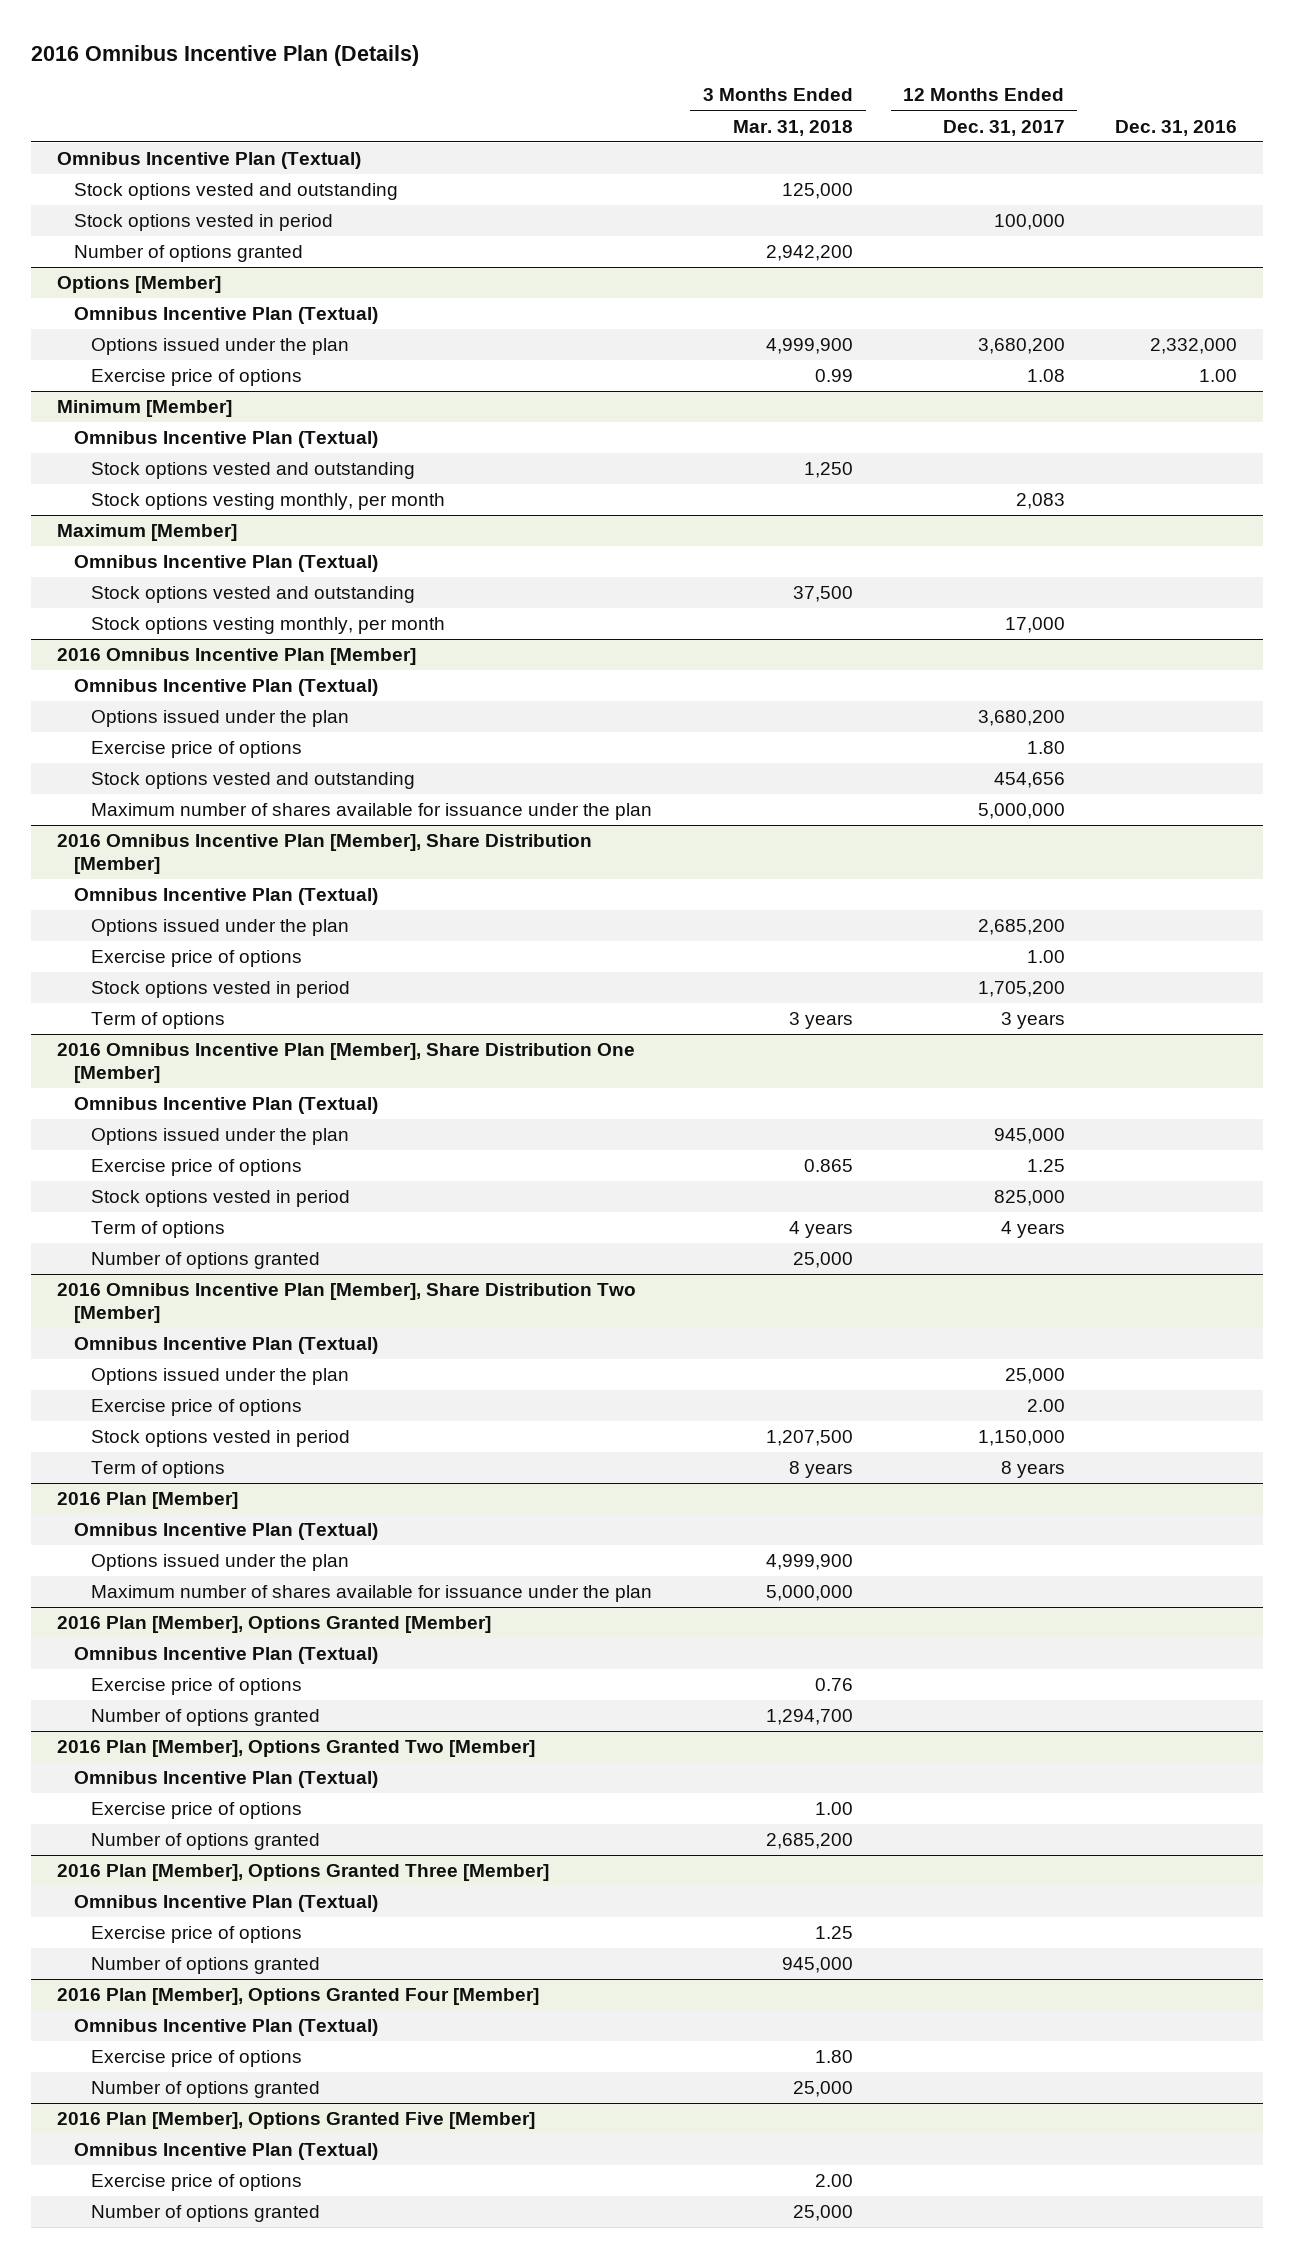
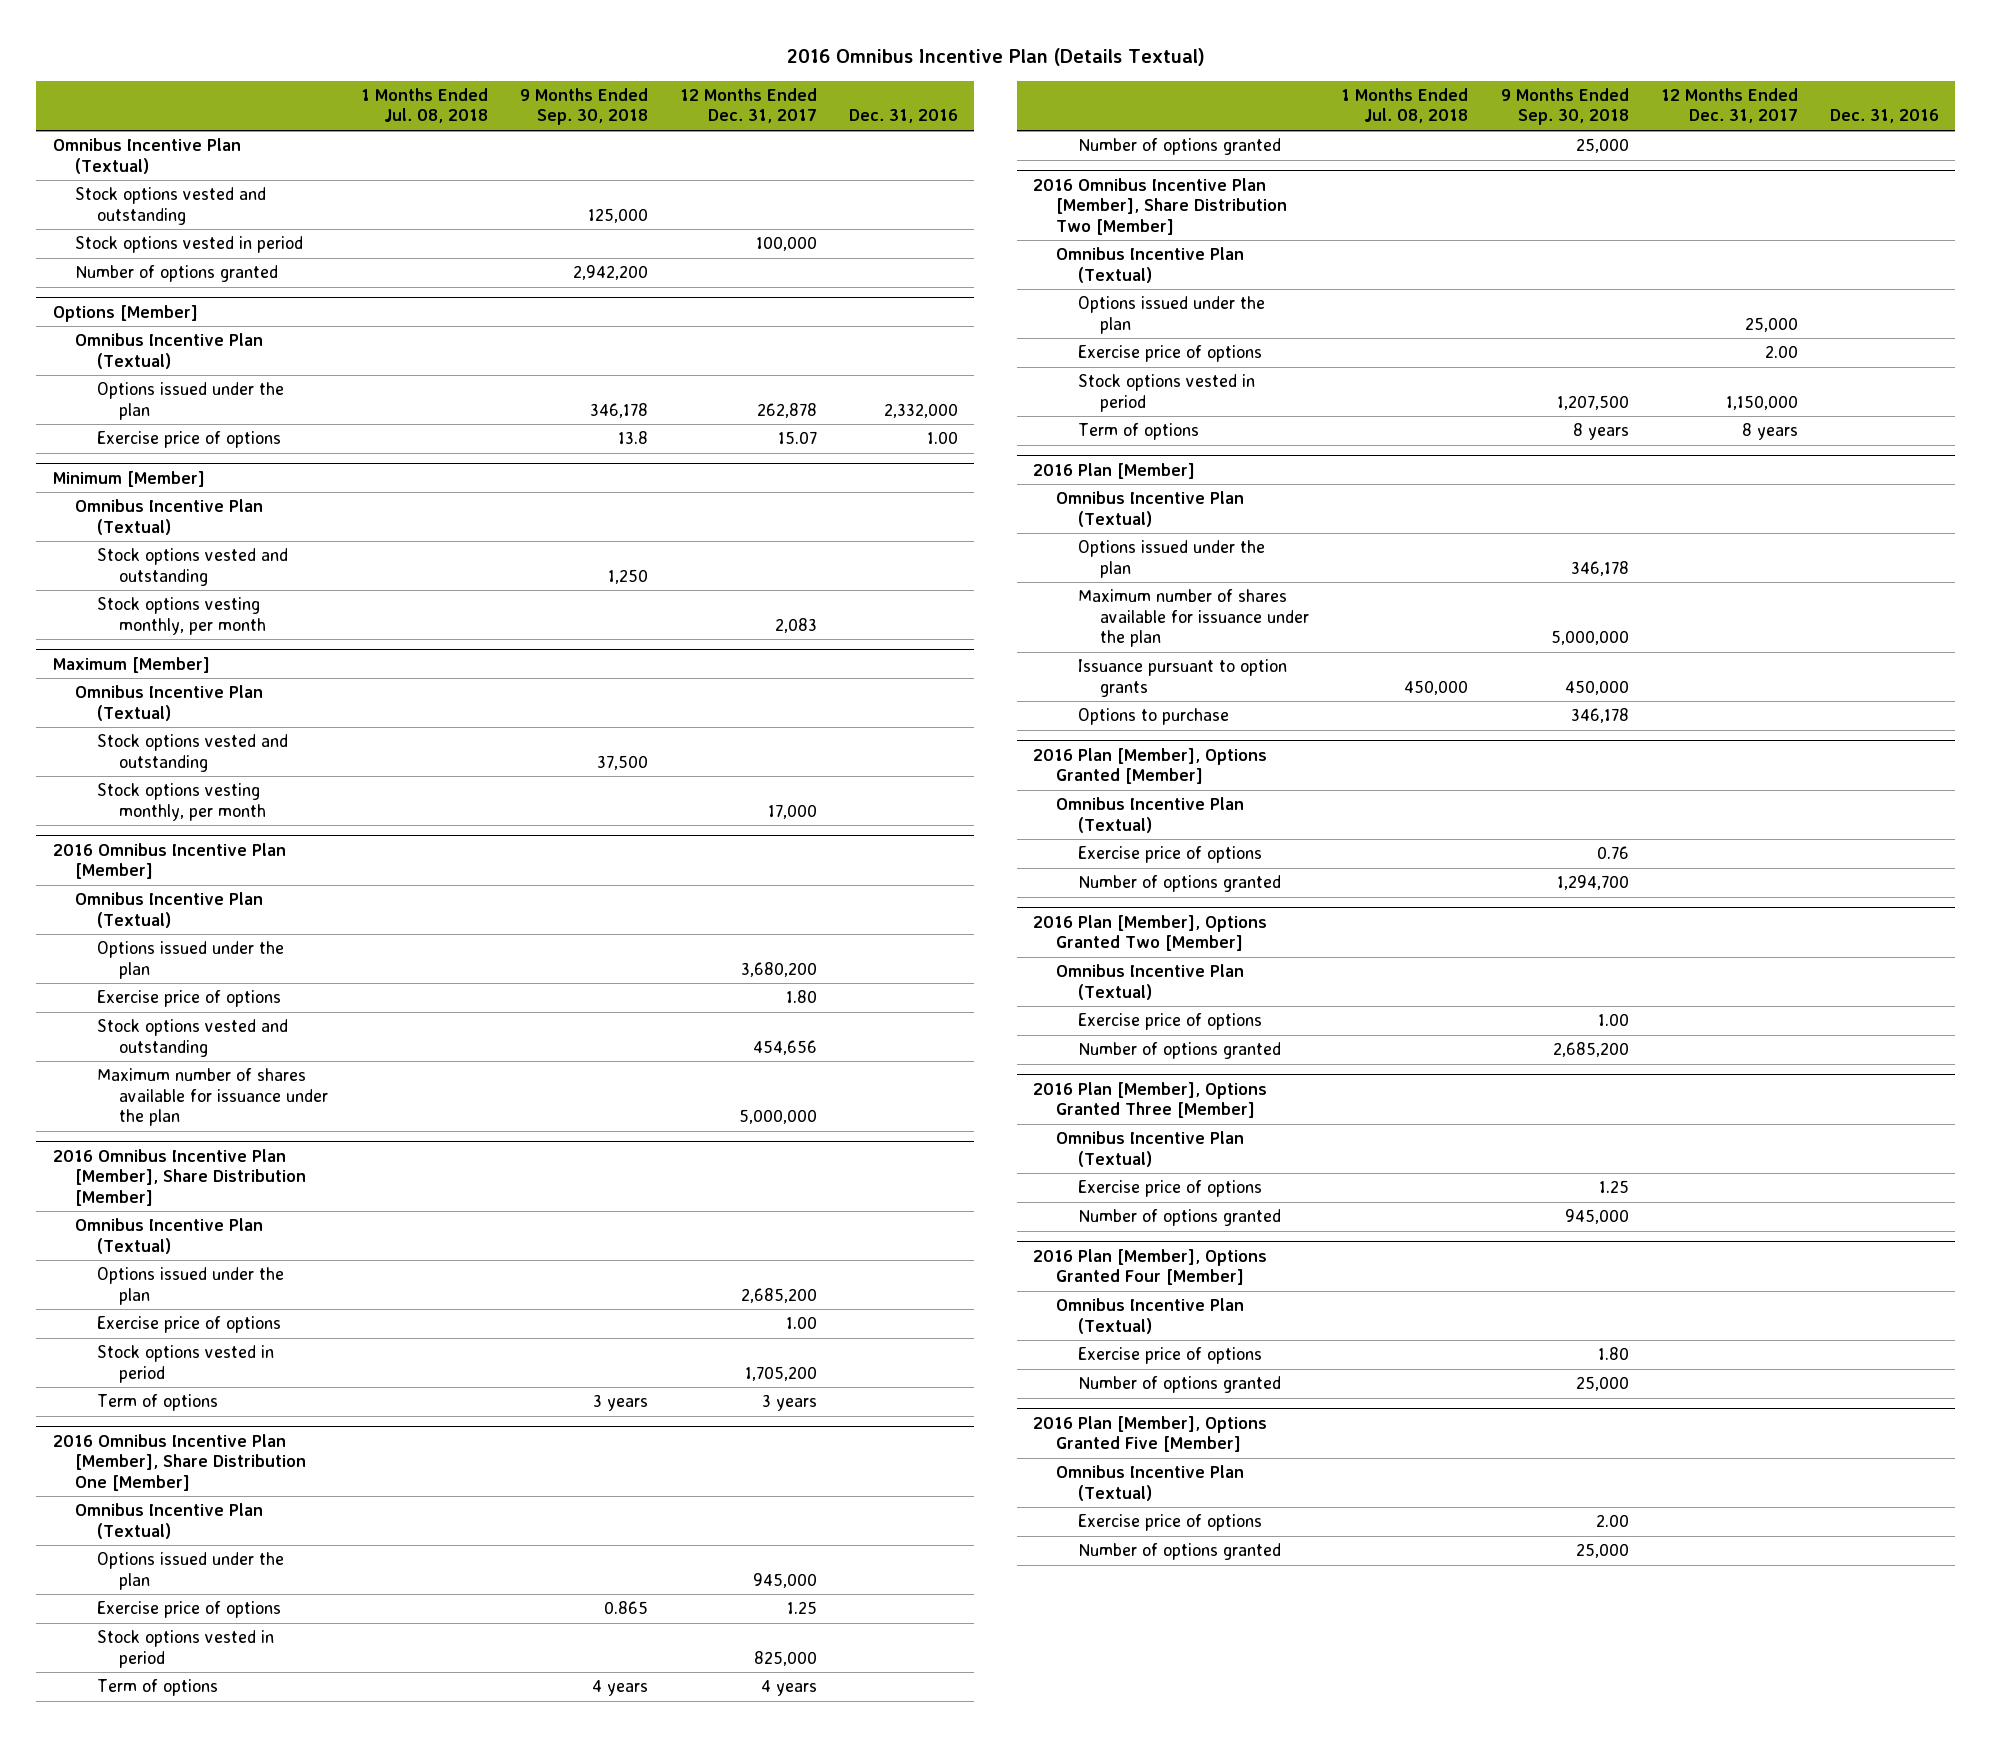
- 2016 Omnibus Incentive Plan (Details)
+ 2016 Omnibus Incentive Plan (Details Textual)
- | 3 Months Ended Mar. 31, 2018 | 12 Months Ended Dec. 31, 2017 | Dec. 31, 2016
+ | 1 Months Ended Jul. 08, 2018 | 9 Months Ended Sep. 30, 2018 | 12 Months Ended Dec. 31, 2017 | Dec. 31, 2016
@ Options [Member]
- Options issued under the plan | 4,999,900 | 3,680,200 | 2,332,000
- Exercise price of options | 0.99 | 1.08 | 1.00
+ Options issued under the plan | | 346,178 | 262,878 | 2,332,000
+ Exercise price of options | | 13.8 | 15.07 | 1.00
@ 2016 Plan [Member]
+ Issuance pursuant to option grants | 450,000 | 450,000 | |
+ Options to purchase | | 346,178 | |

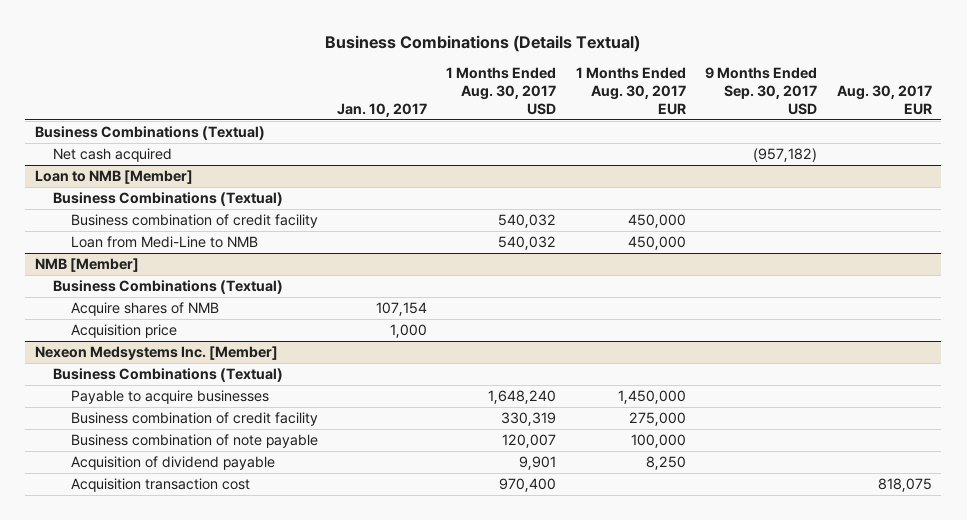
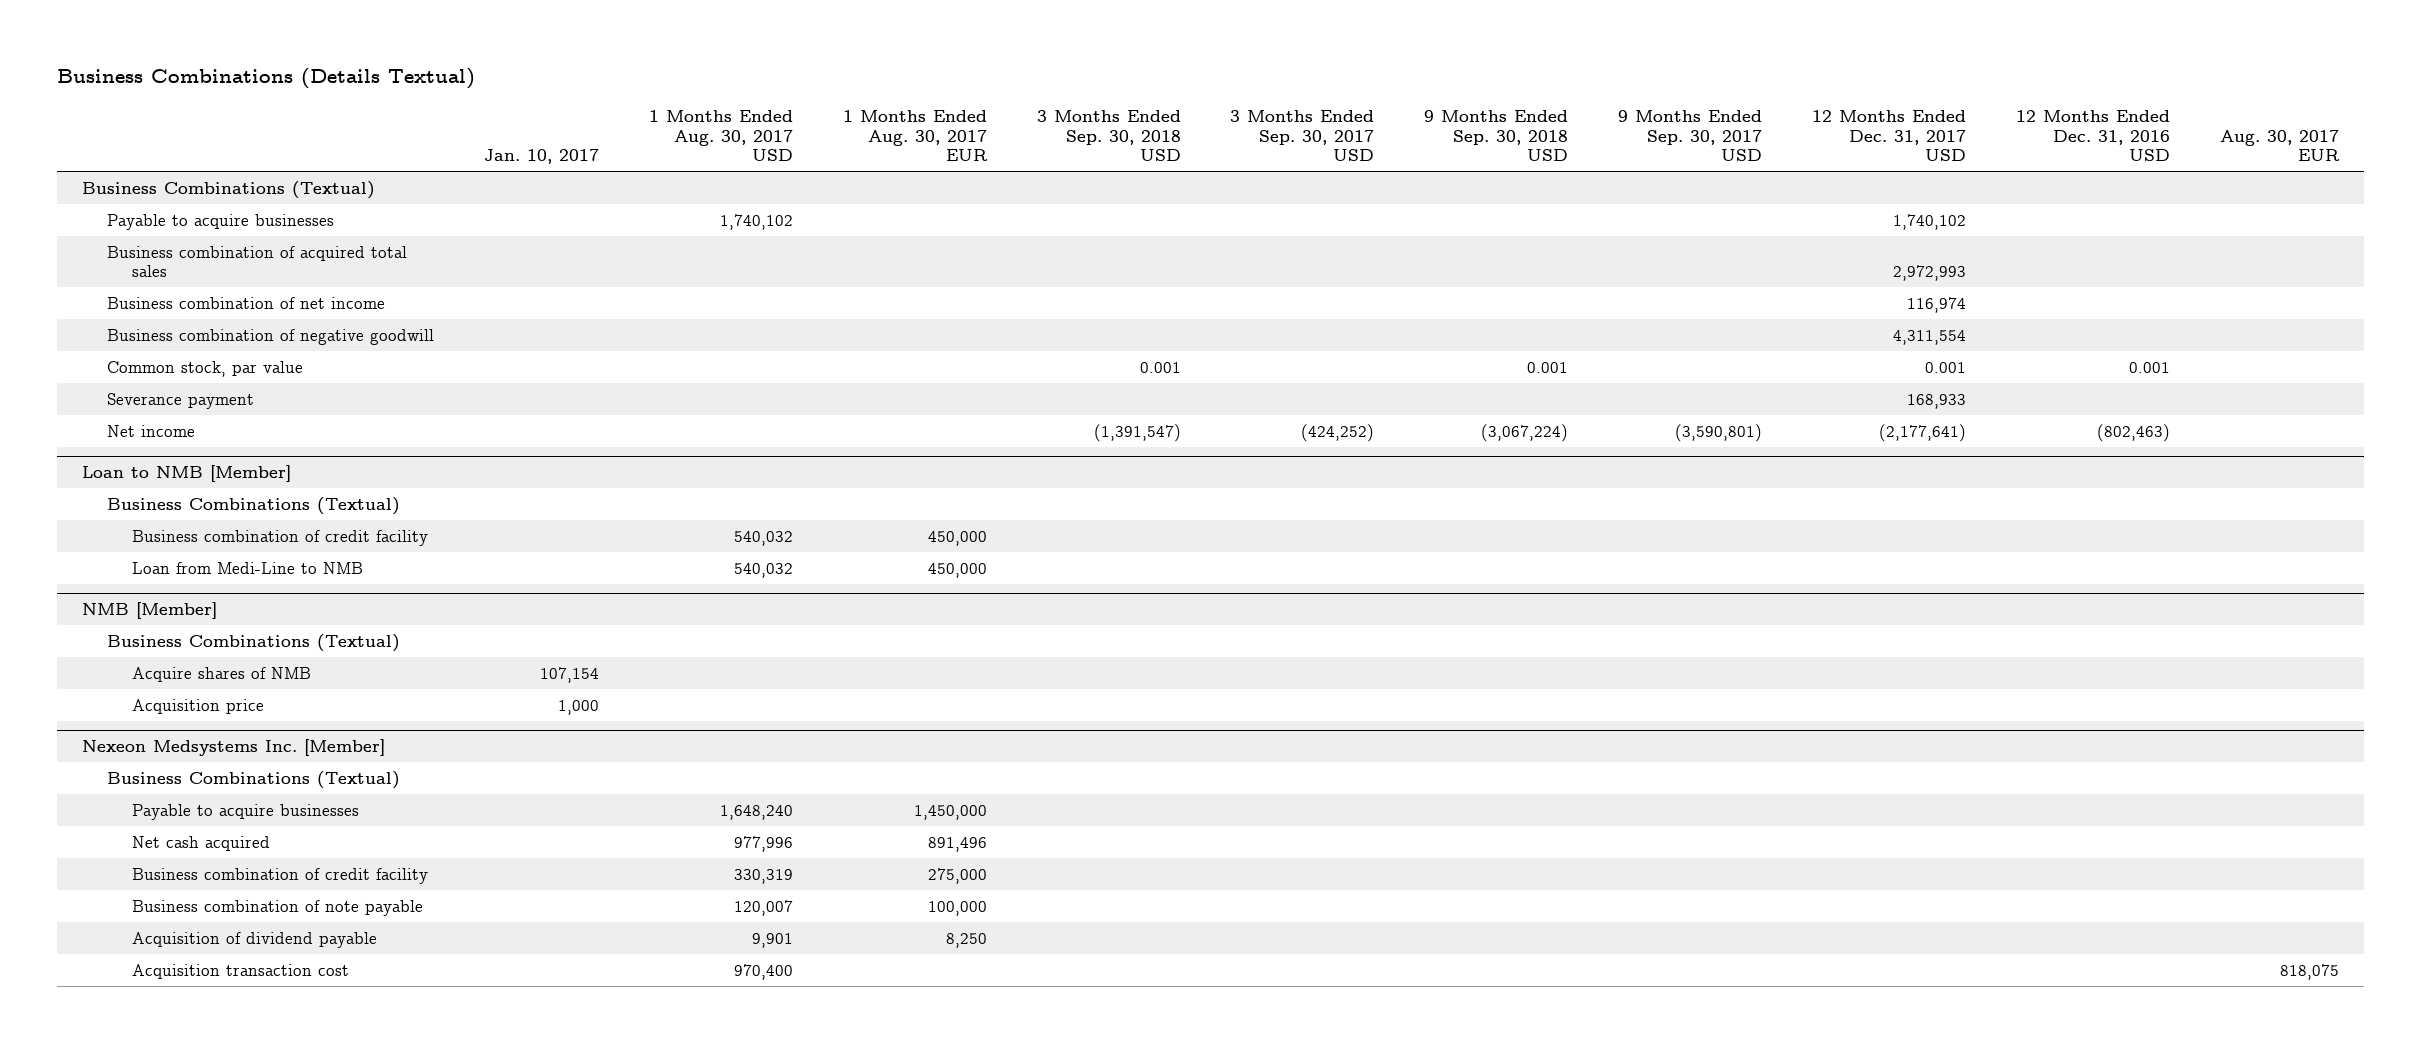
- | Jan. 10, 2017 | 1 Months Ended Aug. 30, 2017 USD | 1 Months Ended Aug. 30, 2017 EUR | 9 Months Ended Sep. 30, 2017 USD | Aug. 30, 2017 EUR
+ | Jan. 10, 2017 | 1 Months Ended Aug. 30, 2017 USD | 1 Months Ended Aug. 30, 2017 EUR | 3 Months Ended Sep. 30, 2018 USD | 3 Months Ended Sep. 30, 2017 USD | 9 Months Ended Sep. 30, 2018 USD | 9 Months Ended Sep. 30, 2017 USD | 12 Months Ended Dec. 31, 2017 USD | 12 Months Ended Dec. 31, 2016 USD | Aug. 30, 2017 EUR
- Net cash acquired | | | | (957,182) |
+ Payable to acquire businesses | | 1,740,102 | | | | | | 1,740,102 | |
+ Business combination of acquired total sales | | | | | | | | 2,972,993 | |
+ Business combination of net income | | | | | | | | 116,974 | |
+ Business combination of negative goodwill | | | | | | | | 4,311,554 | |
+ Common stock, par value | | | | 0.001 | | 0.001 | | 0.001 | 0.001 |
+ Severance payment | | | | | | | | 168,933 | |
+ Net income | | | | (1,391,547) | (424,252) | (3,067,224) | (3,590,801) | (2,177,641) | (802,463) |
@ Nexeon Medsystems Inc. [Member]
+ Net cash acquired | | 977,996 | 891,496 | | | | | | |

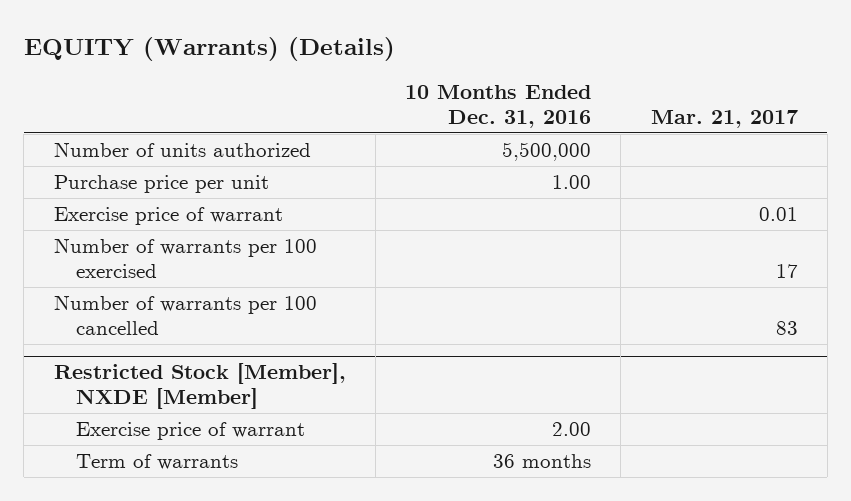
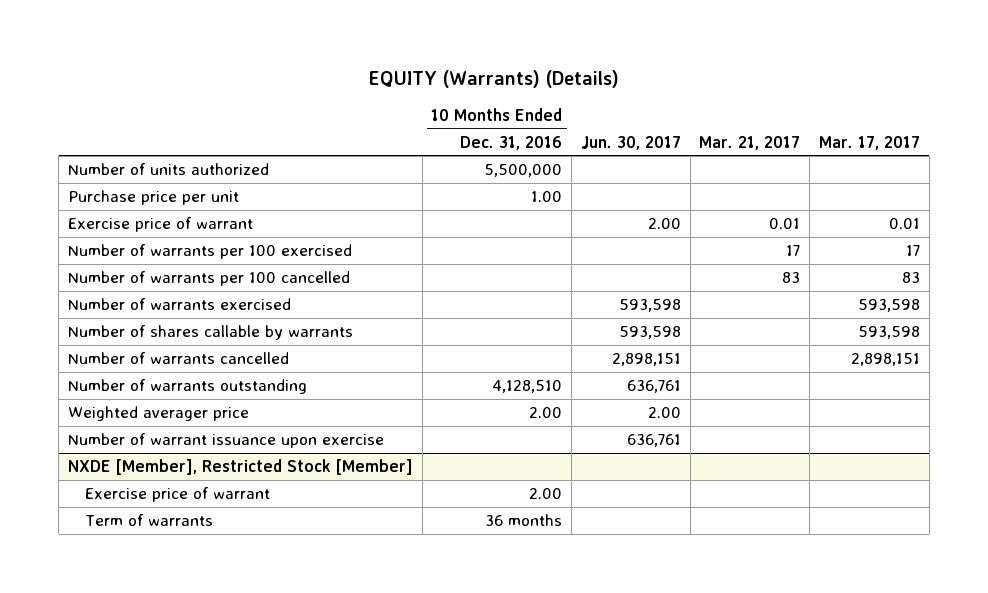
- | 10 Months Ended Dec. 31, 2016 | Mar. 21, 2017
+ | 10 Months Ended Dec. 31, 2016 | Jun. 30, 2017 | Mar. 21, 2017 | Mar. 17, 2017
- Restricted Stock [Member], NXDE [Member]
+ Number of warrants exercised | | 593,598 | | 593,598
+ Number of shares callable by warrants | | 593,598 | | 593,598
+ Number of warrants cancelled | | 2,898,151 | | 2,898,151
+ Number of warrants outstanding | 4,128,510 | 636,761 | |
+ Weighted averager price | 2.00 | 2.00 | |
+ Number of warrant issuance upon exercise | | 636,761 | |
+ NXDE [Member], Restricted Stock [Member]

